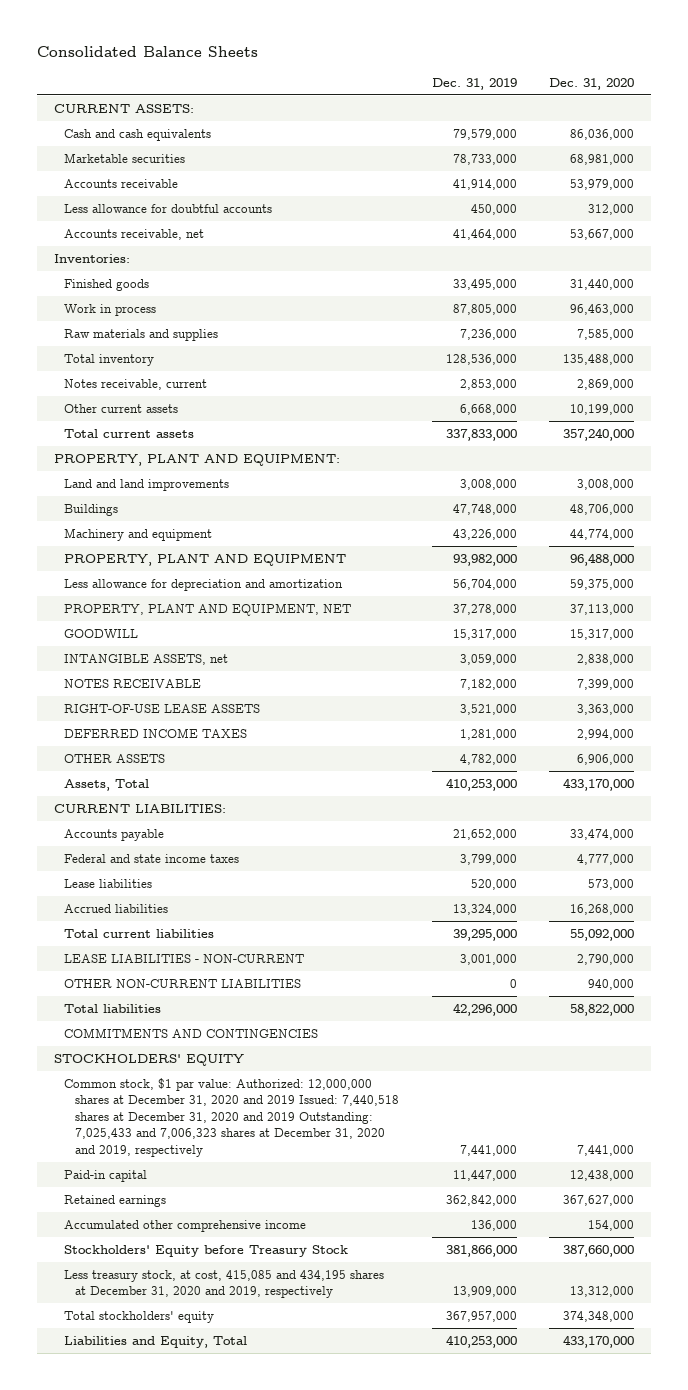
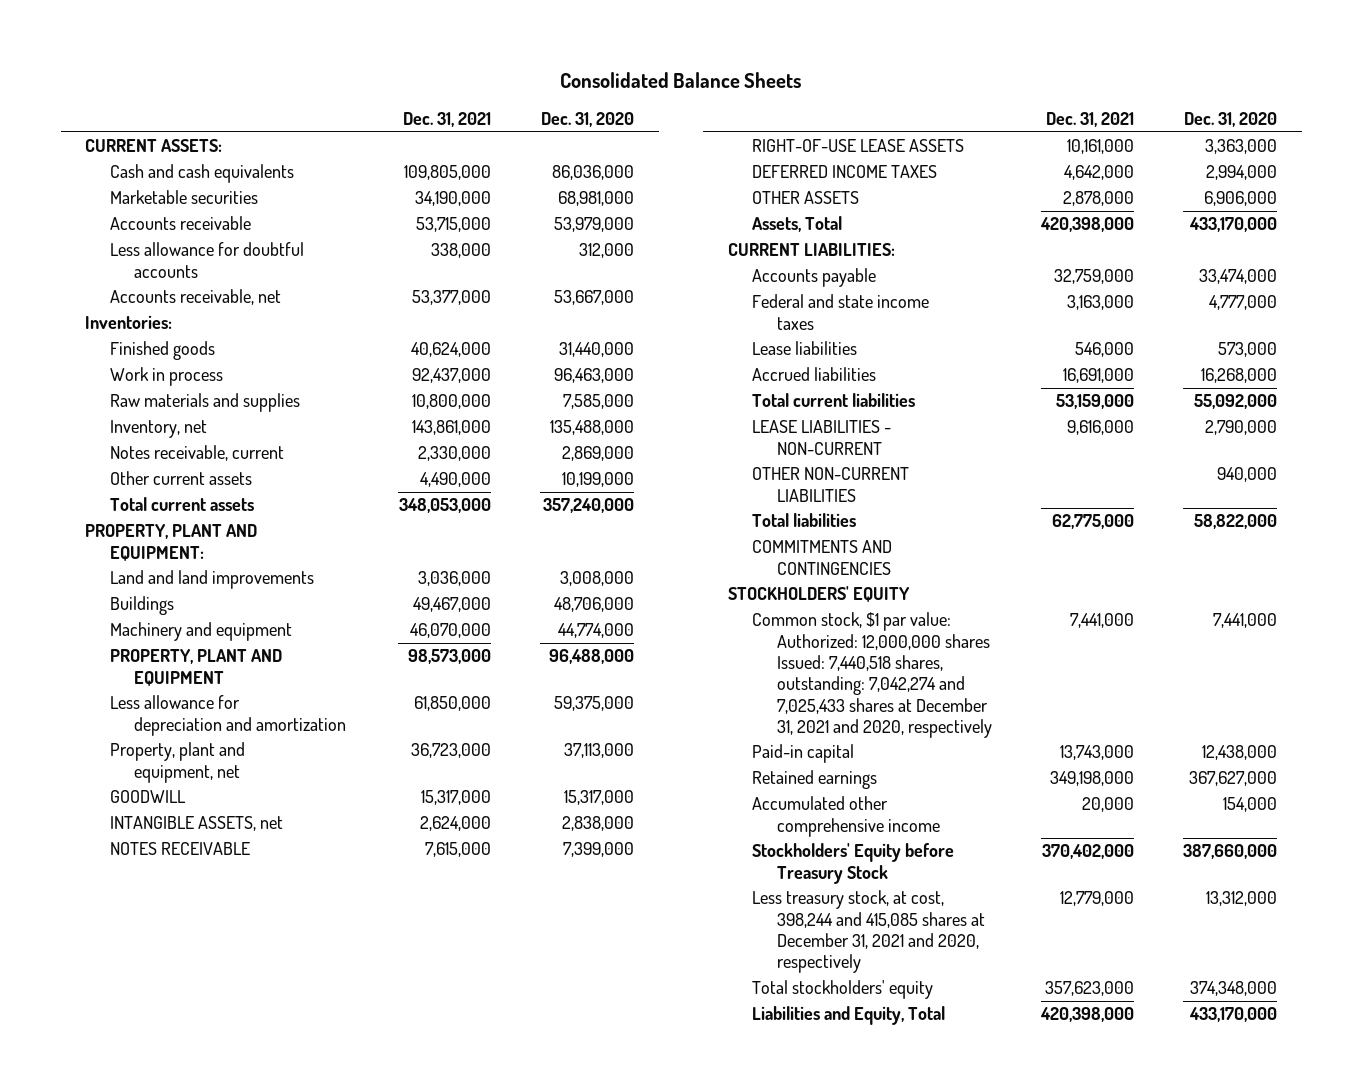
- | Dec. 31, 2019 | Dec. 31, 2020
+ | Dec. 31, 2021 | Dec. 31, 2020
- Total inventory | 128,536,000 | 135,488,000
+ Inventory, net | 143,861,000 | 135,488,000
- PROPERTY, PLANT AND EQUIPMENT, NET | 37,278,000 | 37,113,000
+ Property, plant and equipment, net | 36,723,000 | 37,113,000
- Common stock, $1 par value: Authorized: 12,000,000 shares at December 31, 2020 and 2019 Issued: 7,440,518 shares at December 31, 2020 and 2019 Outstanding: 7,025,433 and 7,006,323 shares at December 31, 2020 and 2019, respectively | 7,441,000 | 7,441,000
+ Common stock, $1 par value: Authorized: 12,000,000 shares Issued: 7,440,518 shares, outstanding: 7,042,274 and 7,025,433 shares at December 31, 2021 and 2020, respectively | 7,441,000 | 7,441,000
- Less treasury stock, at cost, 415,085 and 434,195 shares at December 31, 2020 and 2019, respectively | 13,909,000 | 13,312,000
+ Less treasury stock, at cost, 398,244 and 415,085 shares at December 31, 2021 and 2020, respectively | 12,779,000 | 13,312,000

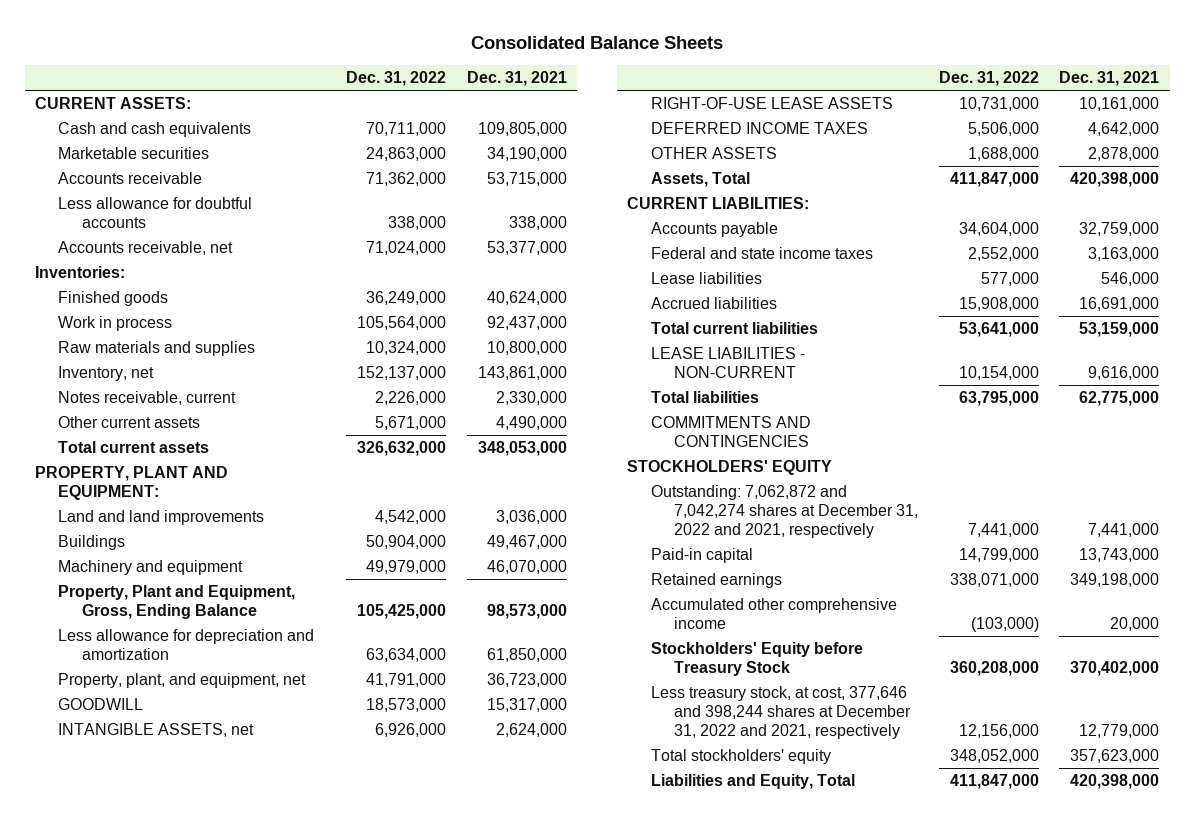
- | Dec. 31, 2021 | Dec. 31, 2020
+ | Dec. 31, 2022 | Dec. 31, 2021
- PROPERTY, PLANT AND EQUIPMENT | 98,573,000 | 96,488,000
+ Property, Plant and Equipment, Gross, Ending Balance | 105,425,000 | 98,573,000
- Property, plant and equipment, net | 36,723,000 | 37,113,000
+ Property, plant, and equipment, net | 41,791,000 | 36,723,000
- NOTES RECEIVABLE | 7,615,000 | 7,399,000
- OTHER NON-CURRENT LIABILITIES | | 940,000
- Common stock, $1 par value: Authorized: 12,000,000 shares Issued: 7,440,518 shares, outstanding: 7,042,274 and 7,025,433 shares at December 31, 2021 and 2020, respectively | 7,441,000 | 7,441,000
+ Outstanding: 7,062,872 and 7,042,274 shares at December 31, 2022 and 2021, respectively | 7,441,000 | 7,441,000
- Less treasury stock, at cost, 398,244 and 415,085 shares at December 31, 2021 and 2020, respectively | 12,779,000 | 13,312,000
+ Less treasury stock, at cost, 377,646 and 398,244 shares at December 31, 2022 and 2021, respectively | 12,156,000 | 12,779,000

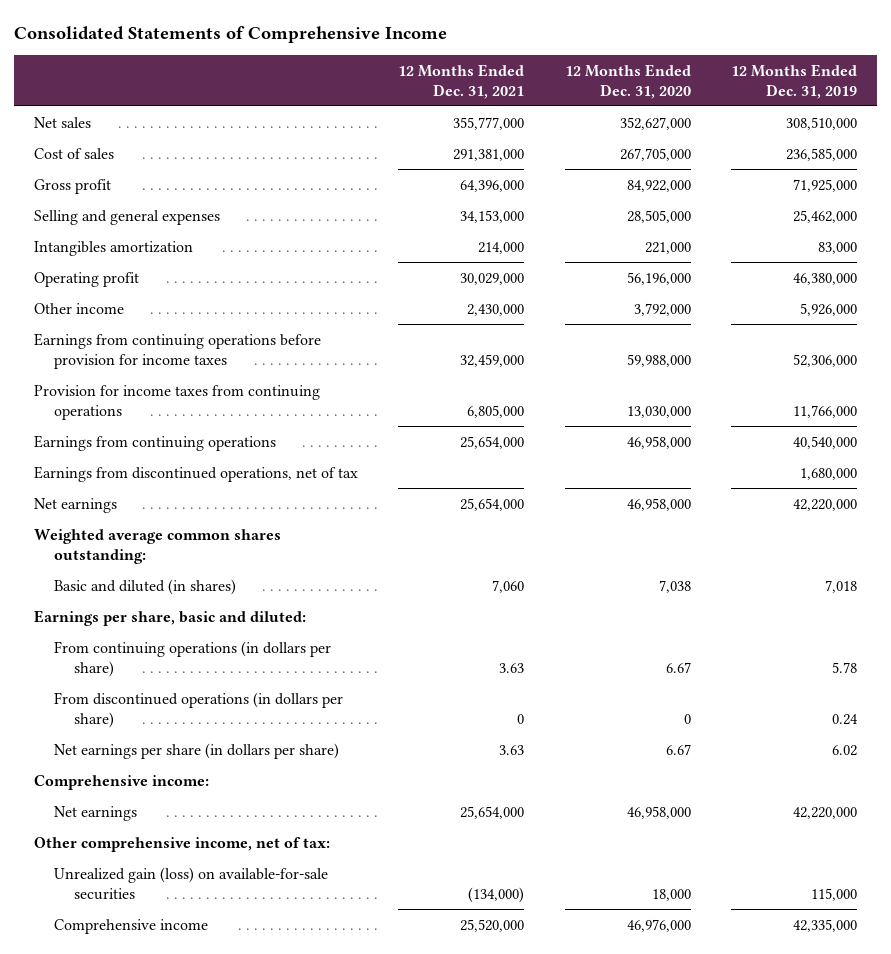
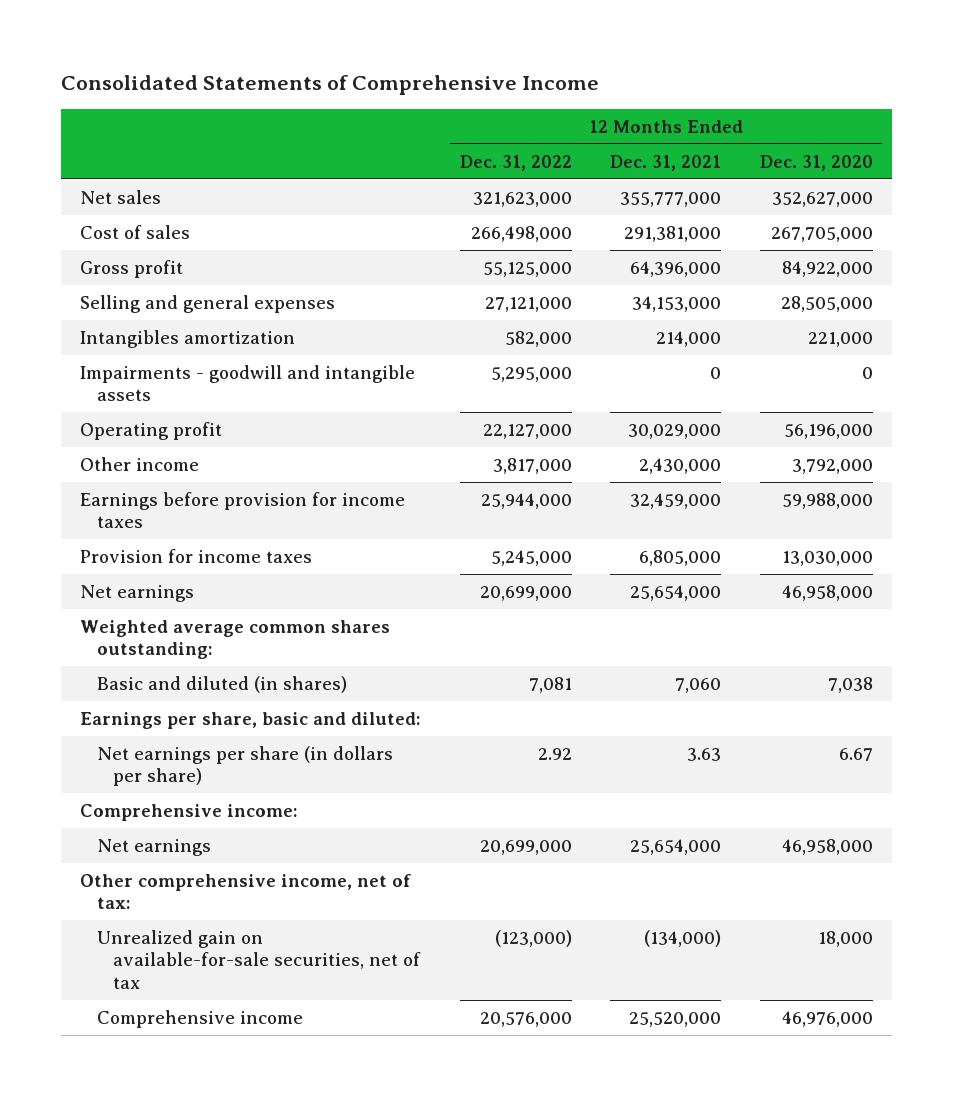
- | 12 Months Ended Dec. 31, 2021 | 12 Months Ended Dec. 31, 2020 | 12 Months Ended Dec. 31, 2019
+ | 12 Months Ended Dec. 31, 2022 | 12 Months Ended Dec. 31, 2021 | 12 Months Ended Dec. 31, 2020
+ Impairments - goodwill and intangible assets | 5,295,000 | 0 | 0
- Earnings from continuing operations before provision for income taxes | 32,459,000 | 59,988,000 | 52,306,000
- Provision for income taxes from continuing operations | 6,805,000 | 13,030,000 | 11,766,000
- Earnings from continuing operations | 25,654,000 | 46,958,000 | 40,540,000
- Earnings from discontinued operations, net of tax | | | 1,680,000
+ Earnings before provision for income taxes | 25,944,000 | 32,459,000 | 59,988,000
+ Provision for income taxes | 5,245,000 | 6,805,000 | 13,030,000
- From continuing operations (in dollars per share) | 3.63 | 6.67 | 5.78
- From discontinued operations (in dollars per share) | 0 | 0 | 0.24
- Unrealized gain (loss) on available-for-sale securities | (134,000) | 18,000 | 115,000
+ Unrealized gain on available-for-sale securities, net of tax | (123,000) | (134,000) | 18,000

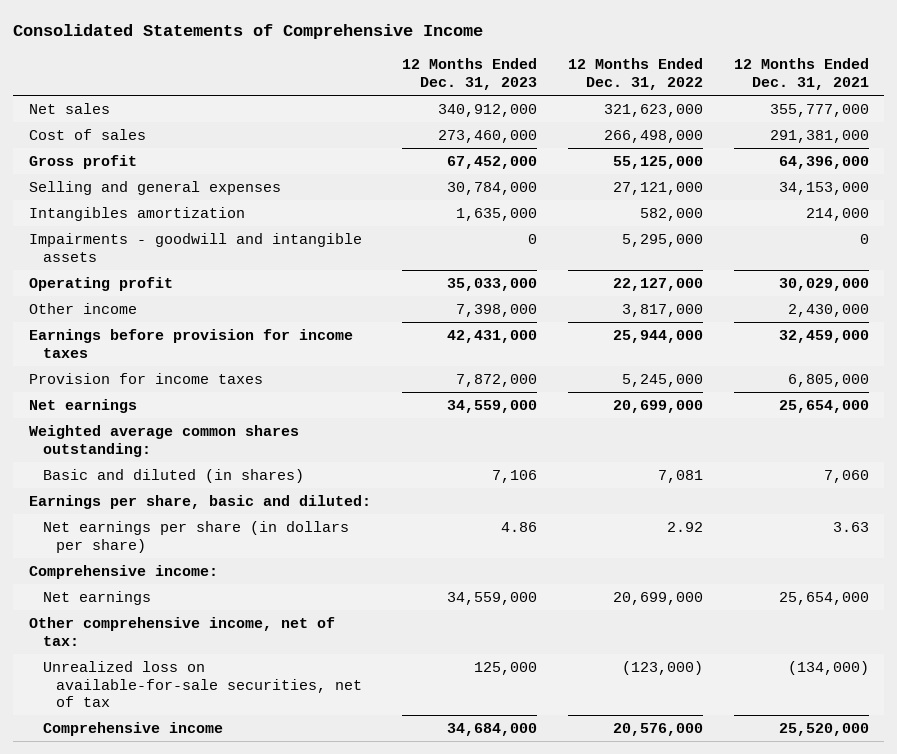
- | 12 Months Ended Dec. 31, 2022 | 12 Months Ended Dec. 31, 2021 | 12 Months Ended Dec. 31, 2020
+ | 12 Months Ended Dec. 31, 2023 | 12 Months Ended Dec. 31, 2022 | 12 Months Ended Dec. 31, 2021
- Unrealized gain on available-for-sale securities, net of tax | (123,000) | (134,000) | 18,000
+ Unrealized loss on available-for-sale securities, net of tax | 125,000 | (123,000) | (134,000)

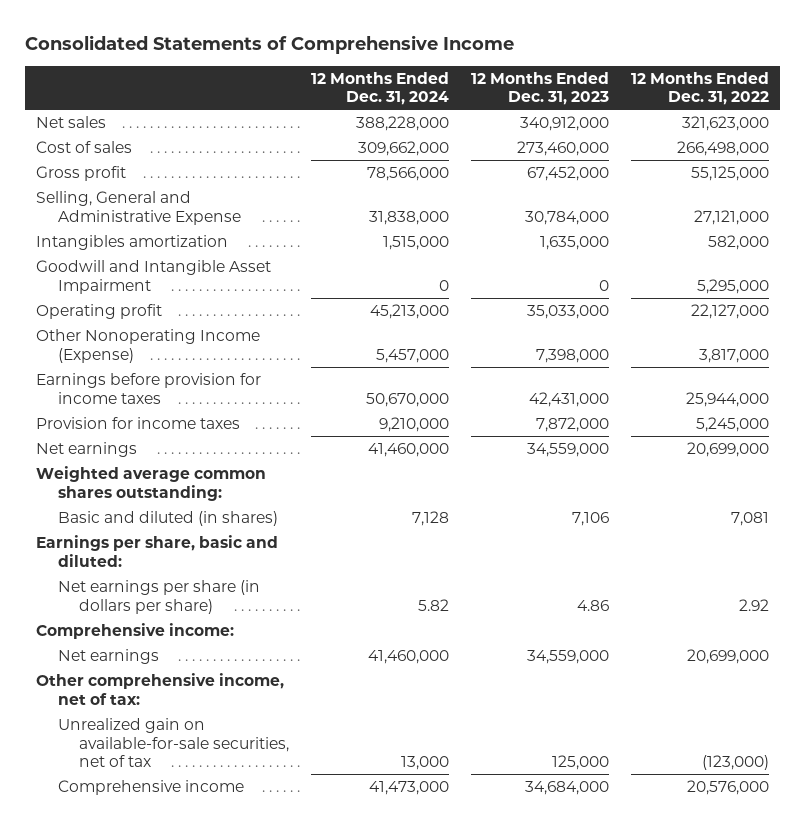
- | 12 Months Ended Dec. 31, 2023 | 12 Months Ended Dec. 31, 2022 | 12 Months Ended Dec. 31, 2021
+ | 12 Months Ended Dec. 31, 2024 | 12 Months Ended Dec. 31, 2023 | 12 Months Ended Dec. 31, 2022
- Selling and general expenses | 30,784,000 | 27,121,000 | 34,153,000
+ Selling, General and Administrative Expense | 31,838,000 | 30,784,000 | 27,121,000
- Impairments - goodwill and intangible assets | 0 | 5,295,000 | 0
+ Goodwill and Intangible Asset Impairment | 0 | 0 | 5,295,000
- Other income | 7,398,000 | 3,817,000 | 2,430,000
+ Other Nonoperating Income (Expense) | 5,457,000 | 7,398,000 | 3,817,000
- Unrealized loss on available-for-sale securities, net of tax | 125,000 | (123,000) | (134,000)
+ Unrealized gain on available-for-sale securities, net of tax | 13,000 | 125,000 | (123,000)

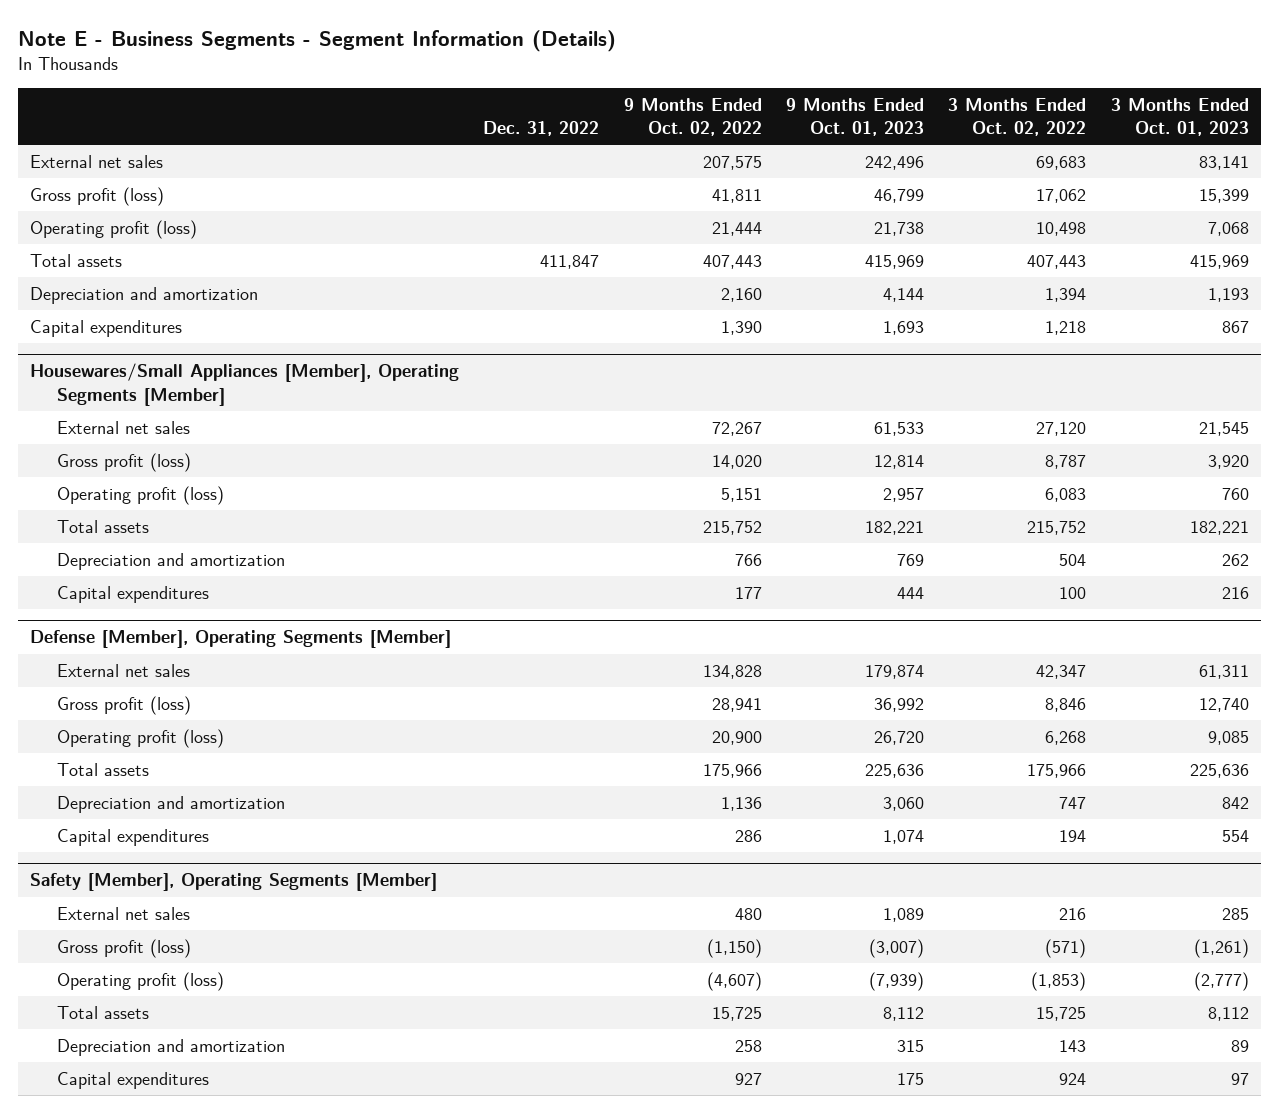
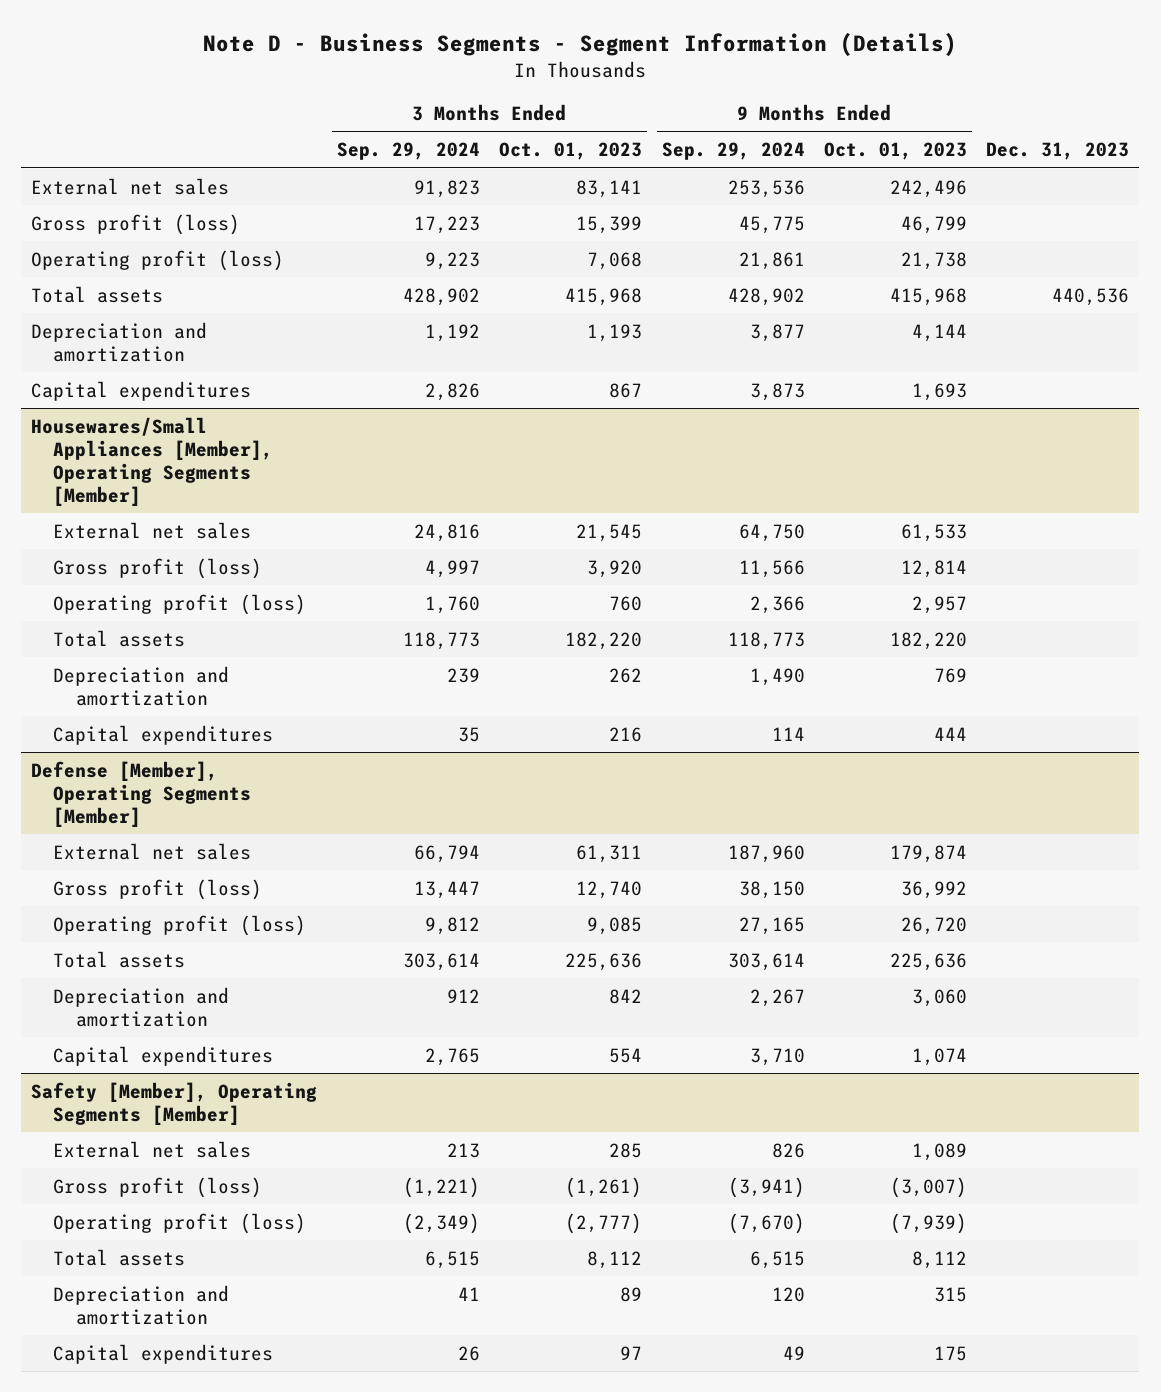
- Note E - Business Segments - Segment Information (Details)
+ Note D - Business Segments - Segment Information (Details)
- | Dec. 31, 2022 | 9 Months Ended Oct. 02, 2022 | 9 Months Ended Oct. 01, 2023 | 3 Months Ended Oct. 02, 2022 | 3 Months Ended Oct. 01, 2023
+ | 3 Months Ended Sep. 29, 2024 | 3 Months Ended Oct. 01, 2023 | 9 Months Ended Sep. 29, 2024 | 9 Months Ended Oct. 01, 2023 | Dec. 31, 2023
- Total assets | 411,847 | 407,443 | 415,969 | 407,443 | 415,969
+ Total assets | 428,902 | 415,968 | 428,902 | 415,968 | 440,536
@ Housewares/Small Appliances [Member], Operating Segments [Member]
- Total assets | | 215,752 | 182,221 | 215,752 | 182,221
+ Total assets | 118,773 | 182,220 | 118,773 | 182,220 |

